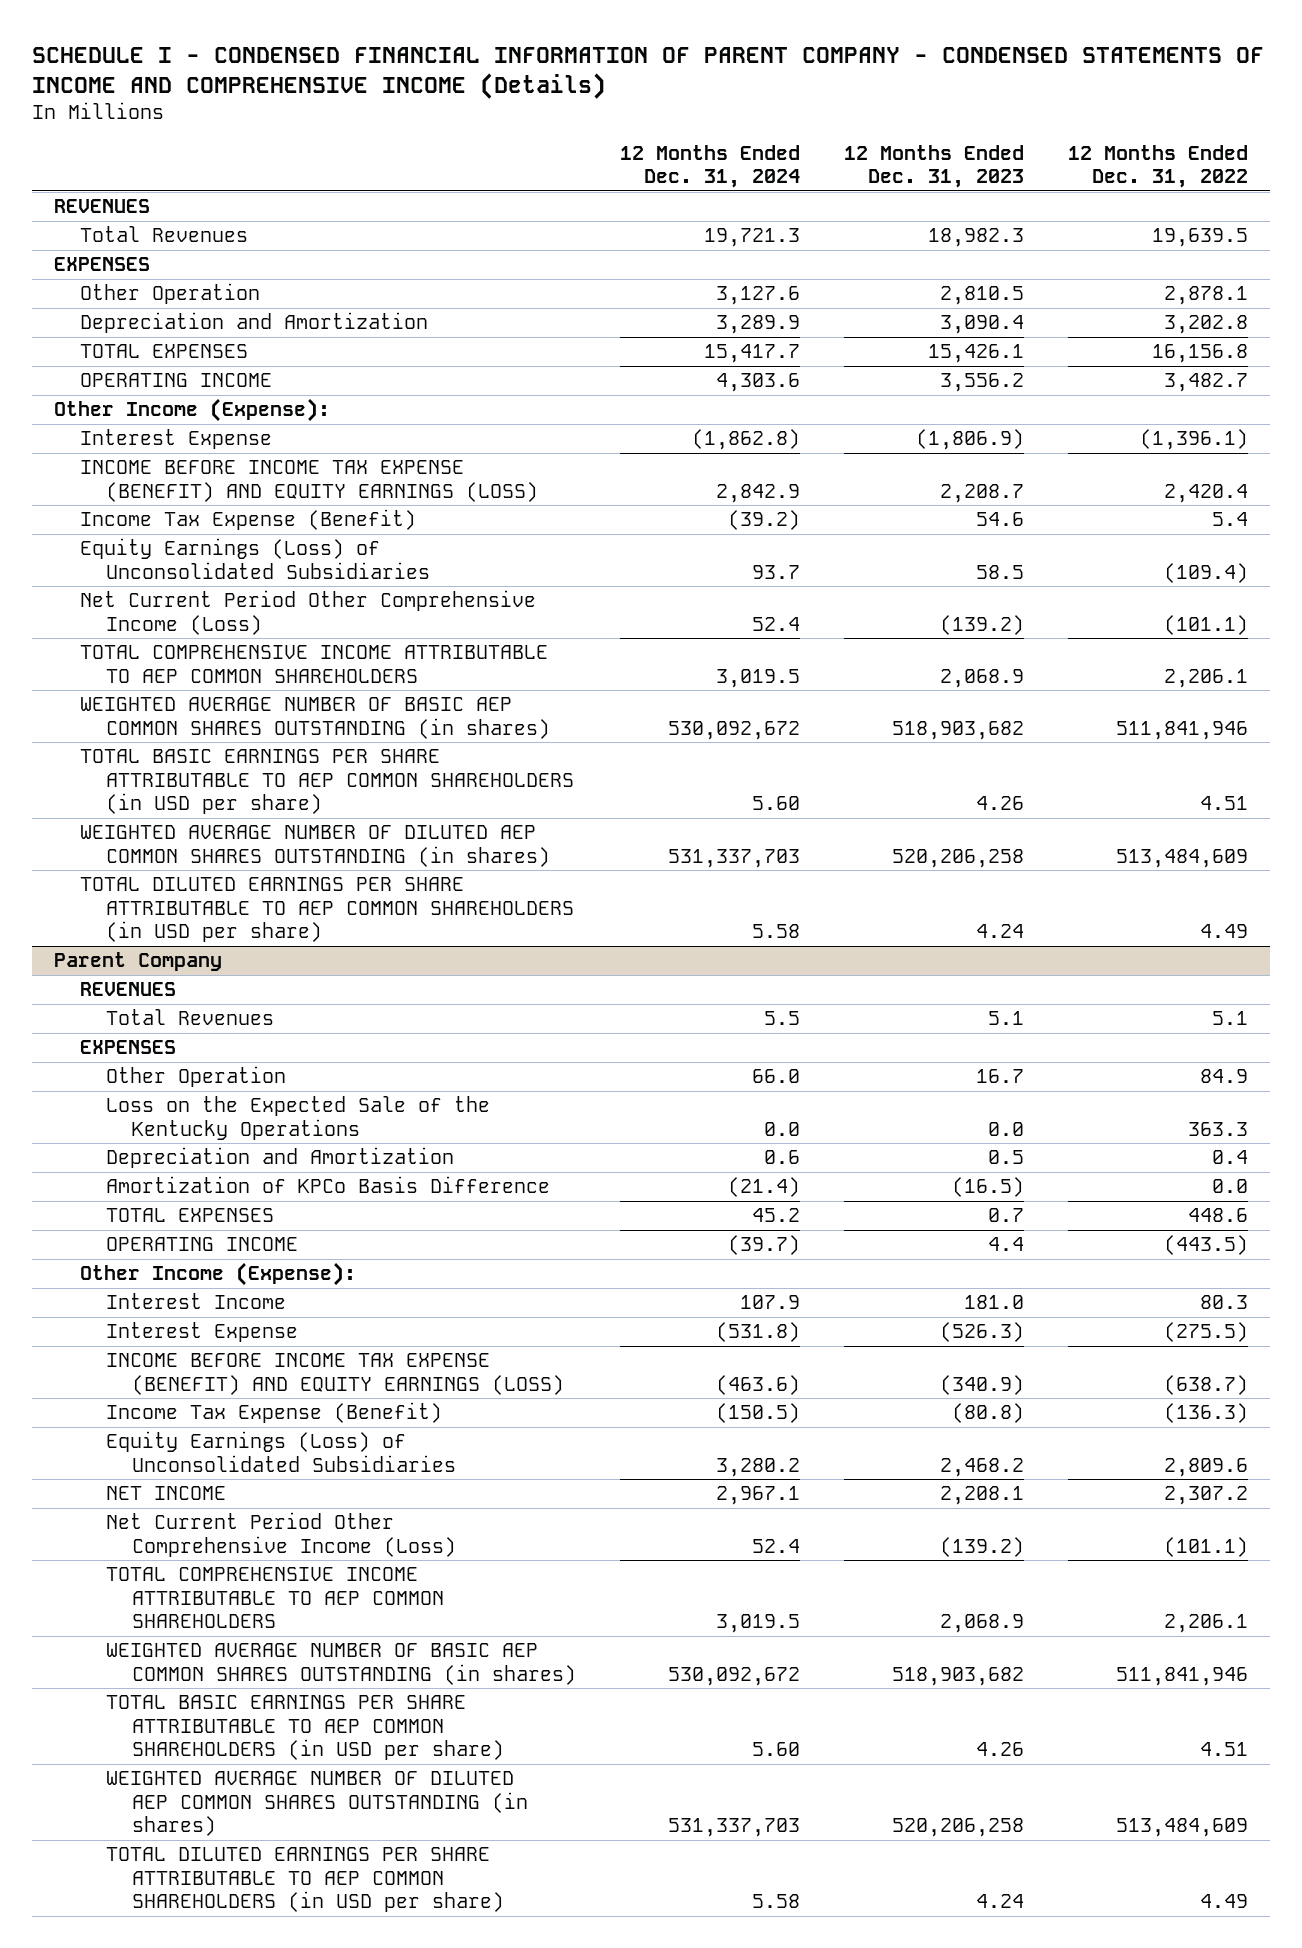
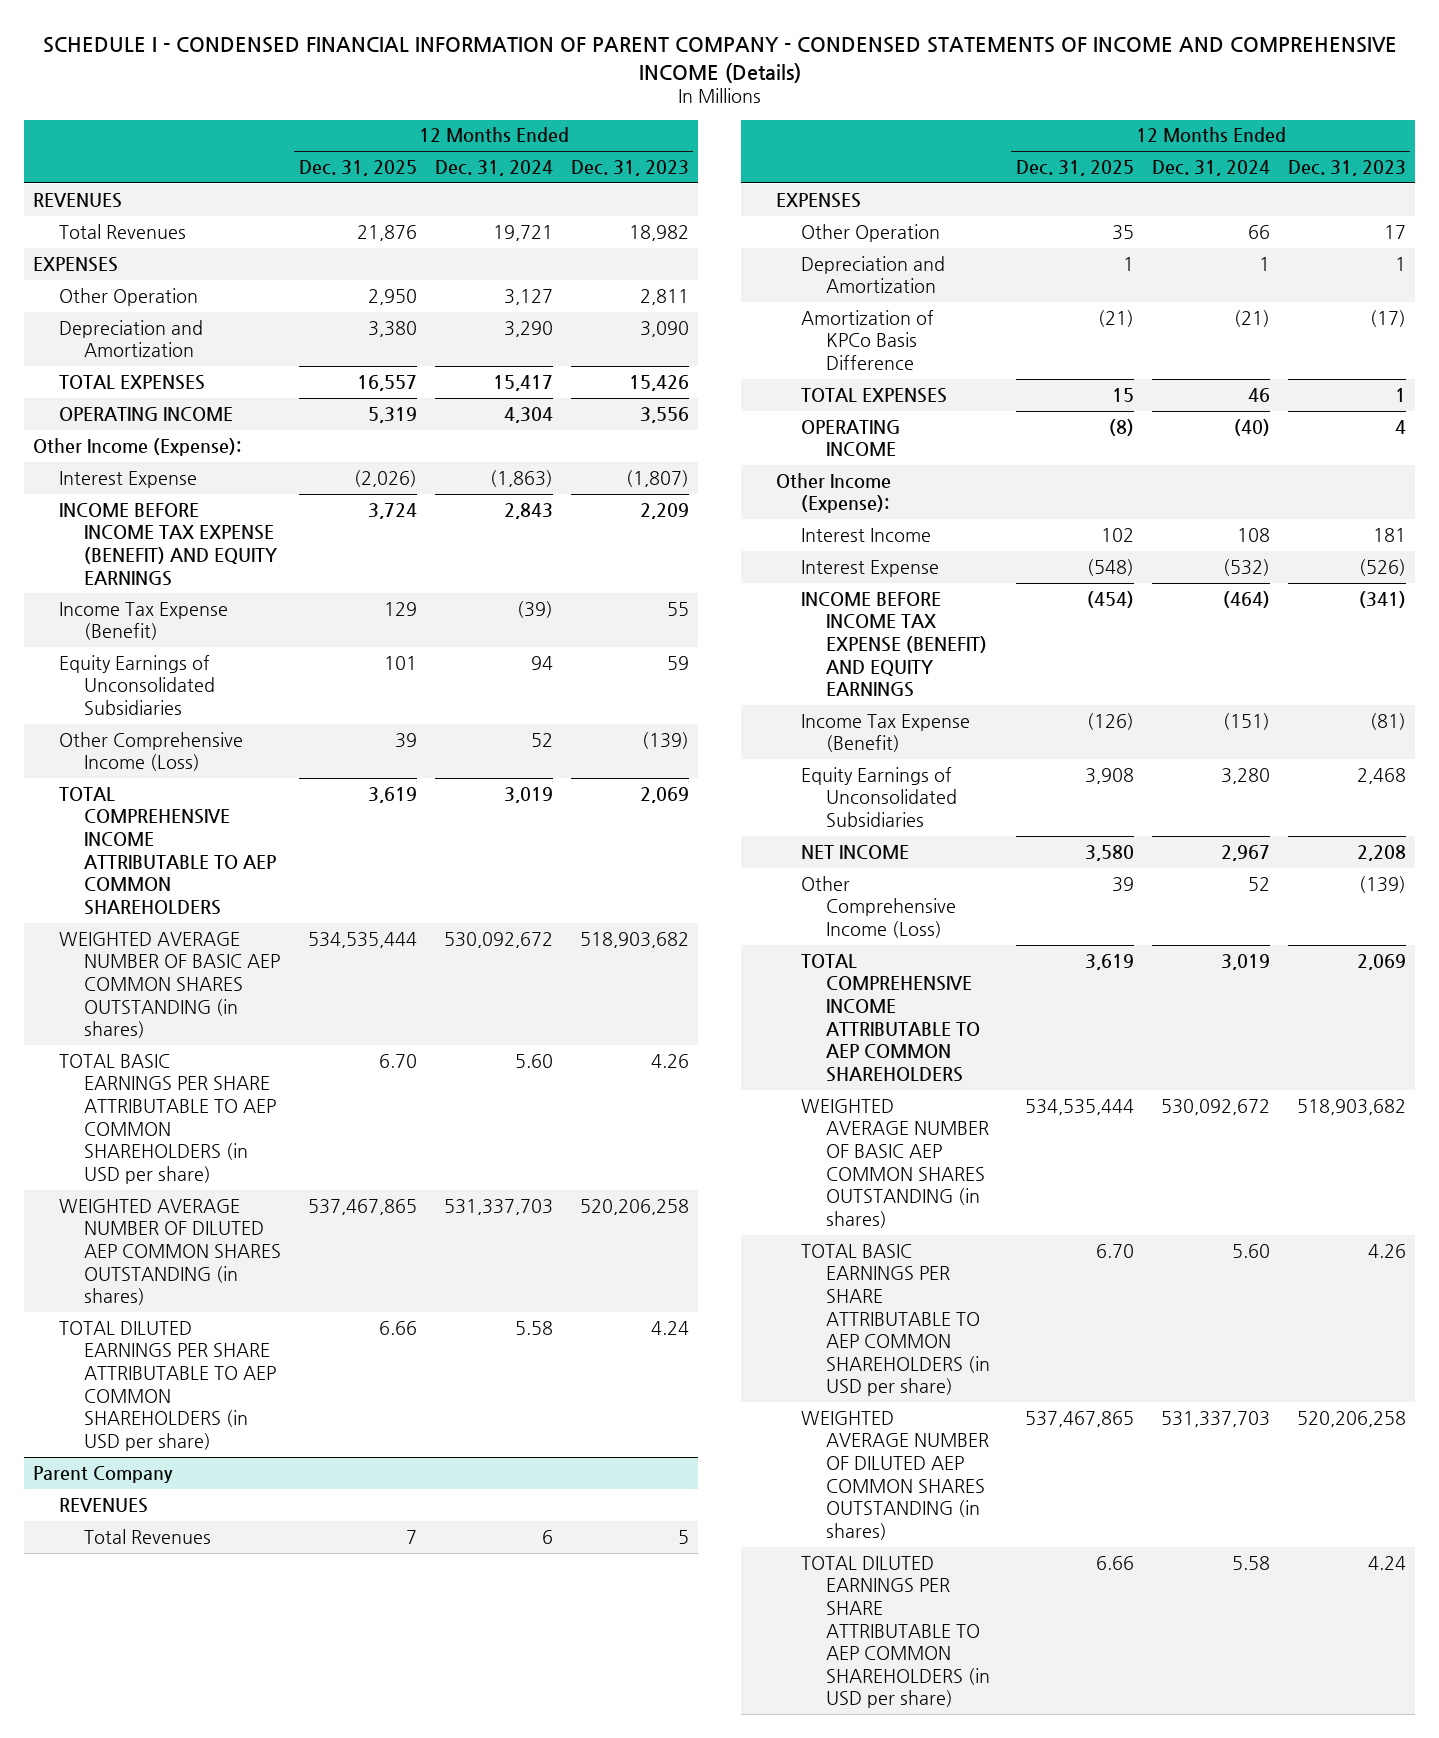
- | 12 Months Ended Dec. 31, 2024 | 12 Months Ended Dec. 31, 2023 | 12 Months Ended Dec. 31, 2022
+ | 12 Months Ended Dec. 31, 2025 | 12 Months Ended Dec. 31, 2024 | 12 Months Ended Dec. 31, 2023
- Total Revenues | 19,721.3 | 18,982.3 | 19,639.5
+ Total Revenues | 21,876 | 19,721 | 18,982
- Other Operation | 3,127.6 | 2,810.5 | 2,878.1
- Depreciation and Amortization | 3,289.9 | 3,090.4 | 3,202.8
- TOTAL EXPENSES | 15,417.7 | 15,426.1 | 16,156.8
- OPERATING INCOME | 4,303.6 | 3,556.2 | 3,482.7
+ Other Operation | 2,950 | 3,127 | 2,811
+ Depreciation and Amortization | 3,380 | 3,290 | 3,090
+ TOTAL EXPENSES | 16,557 | 15,417 | 15,426
+ OPERATING INCOME | 5,319 | 4,304 | 3,556
- Interest Expense | (1,862.8) | (1,806.9) | (1,396.1)
- INCOME BEFORE INCOME TAX EXPENSE (BENEFIT) AND EQUITY EARNINGS (LOSS) | 2,842.9 | 2,208.7 | 2,420.4
- Income Tax Expense (Benefit) | (39.2) | 54.6 | 5.4
- Equity Earnings (Loss) of Unconsolidated Subsidiaries | 93.7 | 58.5 | (109.4)
- Net Current Period Other Comprehensive Income (Loss) | 52.4 | (139.2) | (101.1)
- TOTAL COMPREHENSIVE INCOME ATTRIBUTABLE TO AEP COMMON SHAREHOLDERS | 3,019.5 | 2,068.9 | 2,206.1
+ Interest Expense | (2,026) | (1,863) | (1,807)
+ INCOME BEFORE INCOME TAX EXPENSE (BENEFIT) AND EQUITY EARNINGS | 3,724 | 2,843 | 2,209
+ Income Tax Expense (Benefit) | 129 | (39) | 55
+ Equity Earnings of Unconsolidated Subsidiaries | 101 | 94 | 59
+ Other Comprehensive Income (Loss) | 39 | 52 | (139)
+ TOTAL COMPREHENSIVE INCOME ATTRIBUTABLE TO AEP COMMON SHAREHOLDERS | 3,619 | 3,019 | 2,069
@ Parent Company
- Total Revenues | 5.5 | 5.1 | 5.1
+ Total Revenues | 7 | 6 | 5
- Other Operation | 66.0 | 16.7 | 84.9
- Loss on the Expected Sale of the Kentucky Operations | 0.0 | 0.0 | 363.3
- Depreciation and Amortization | 0.6 | 0.5 | 0.4
- Amortization of KPCo Basis Difference | (21.4) | (16.5) | 0.0
- TOTAL EXPENSES | 45.2 | 0.7 | 448.6
- OPERATING INCOME | (39.7) | 4.4 | (443.5)
+ Other Operation | 35 | 66 | 17
+ Depreciation and Amortization | 1 | 1 | 1
+ Amortization of KPCo Basis Difference | (21) | (21) | (17)
+ TOTAL EXPENSES | 15 | 46 | 1
+ OPERATING INCOME | (8) | (40) | 4
- Interest Income | 107.9 | 181.0 | 80.3
- Interest Expense | (531.8) | (526.3) | (275.5)
- INCOME BEFORE INCOME TAX EXPENSE (BENEFIT) AND EQUITY EARNINGS (LOSS) | (463.6) | (340.9) | (638.7)
- Income Tax Expense (Benefit) | (150.5) | (80.8) | (136.3)
- Equity Earnings (Loss) of Unconsolidated Subsidiaries | 3,280.2 | 2,468.2 | 2,809.6
- NET INCOME | 2,967.1 | 2,208.1 | 2,307.2
- Net Current Period Other Comprehensive Income (Loss) | 52.4 | (139.2) | (101.1)
- TOTAL COMPREHENSIVE INCOME ATTRIBUTABLE TO AEP COMMON SHAREHOLDERS | 3,019.5 | 2,068.9 | 2,206.1
+ Interest Income | 102 | 108 | 181
+ Interest Expense | (548) | (532) | (526)
+ INCOME BEFORE INCOME TAX EXPENSE (BENEFIT) AND EQUITY EARNINGS | (454) | (464) | (341)
+ Income Tax Expense (Benefit) | (126) | (151) | (81)
+ Equity Earnings of Unconsolidated Subsidiaries | 3,908 | 3,280 | 2,468
+ NET INCOME | 3,580 | 2,967 | 2,208
+ Other Comprehensive Income (Loss) | 39 | 52 | (139)
+ TOTAL COMPREHENSIVE INCOME ATTRIBUTABLE TO AEP COMMON SHAREHOLDERS | 3,619 | 3,019 | 2,069

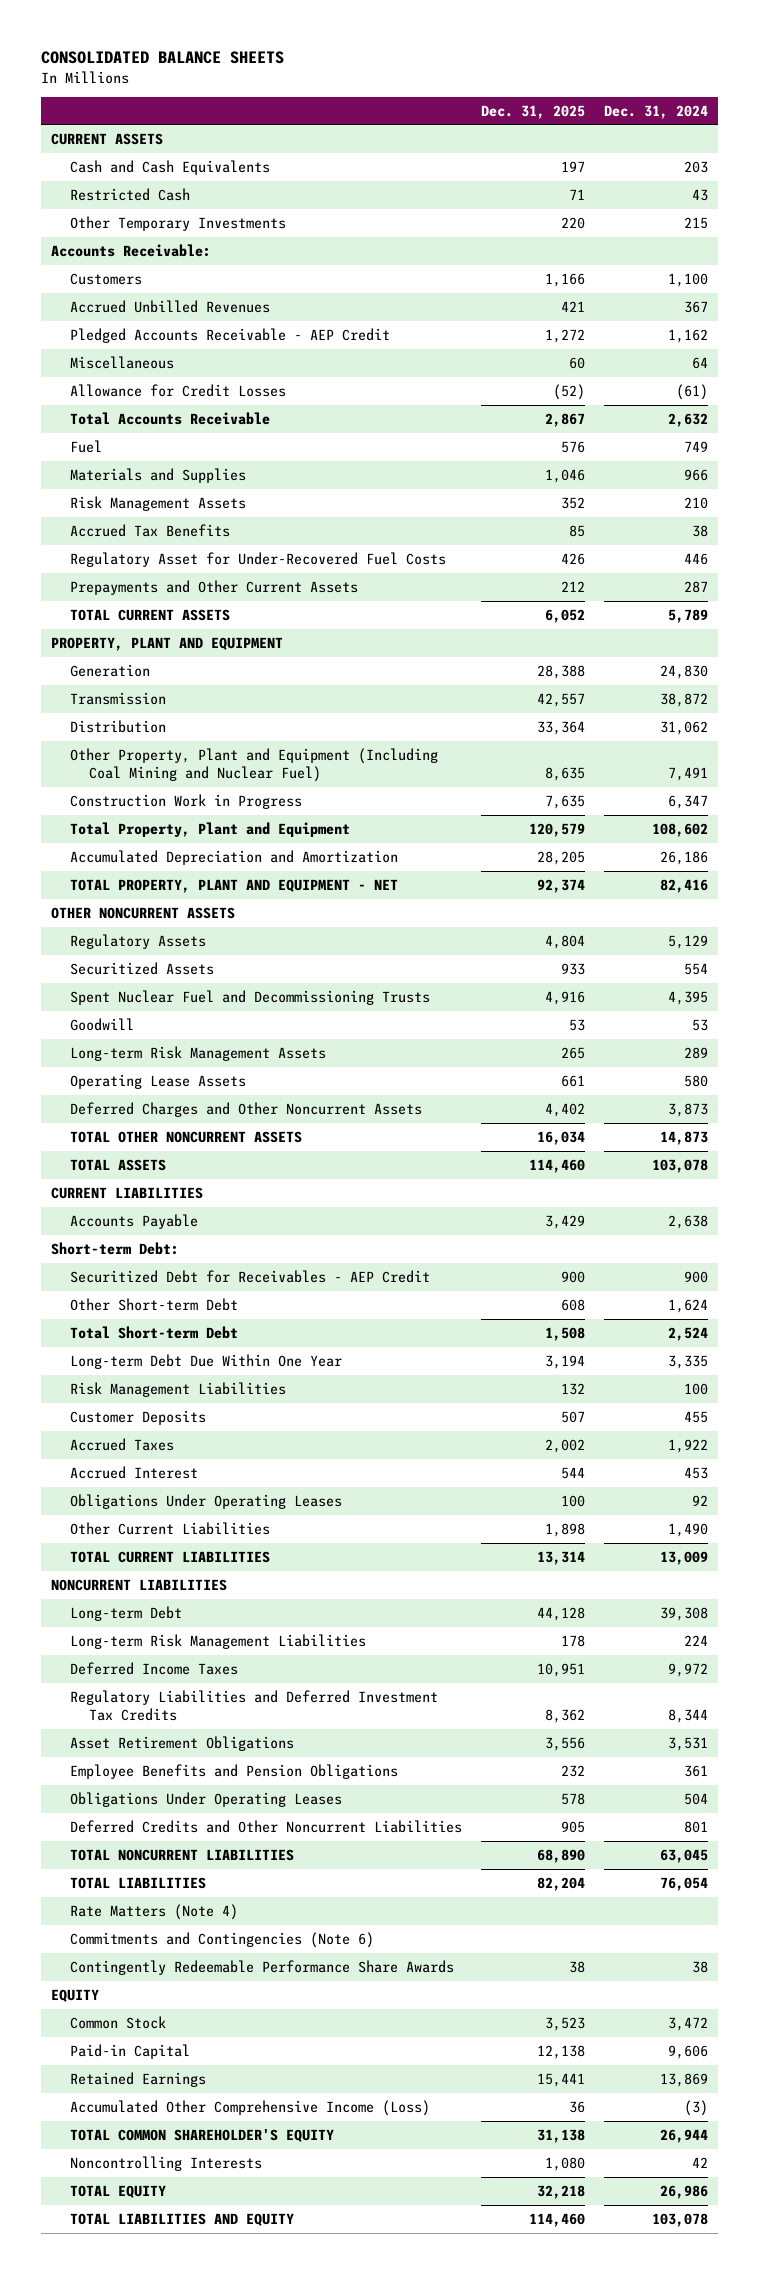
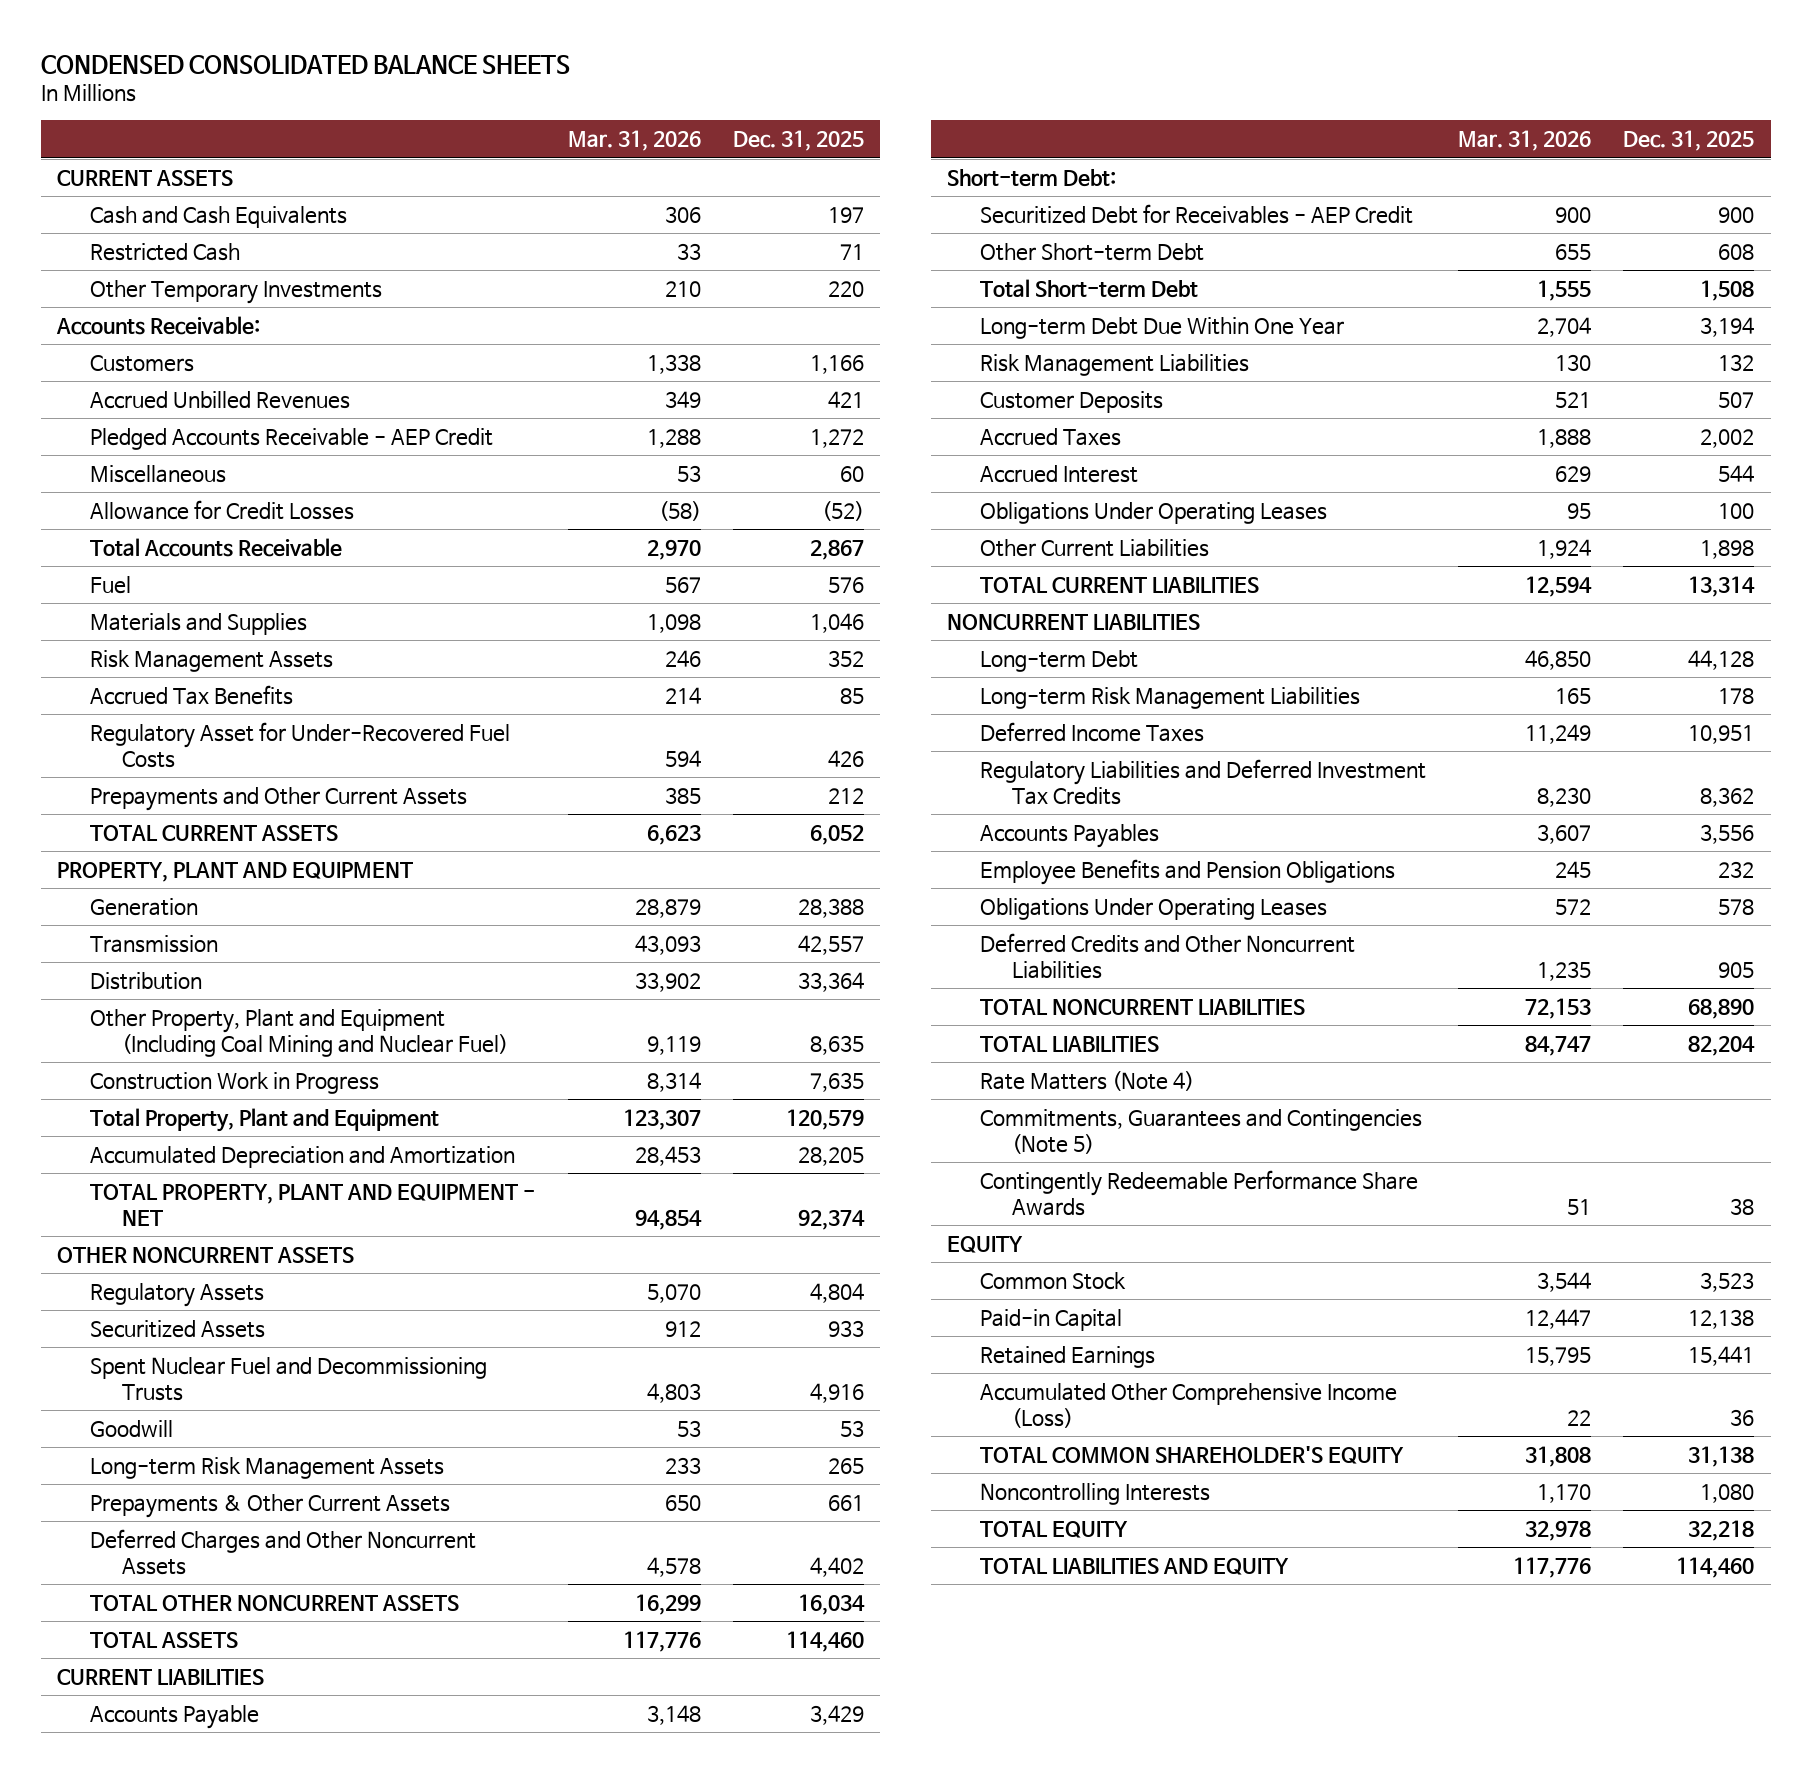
- CONSOLIDATED BALANCE SHEETS
+ CONDENSED CONSOLIDATED BALANCE SHEETS
- | Dec. 31, 2025 | Dec. 31, 2024
+ | Mar. 31, 2026 | Dec. 31, 2025
- Operating Lease Assets | 661 | 580
+ Prepayments & Other Current Assets | 650 | 661
- Asset Retirement Obligations | 3,556 | 3,531
+ Accounts Payables | 3,607 | 3,556
- Commitments and Contingencies (Note 6)
+ Commitments, Guarantees and Contingencies (Note 5)

